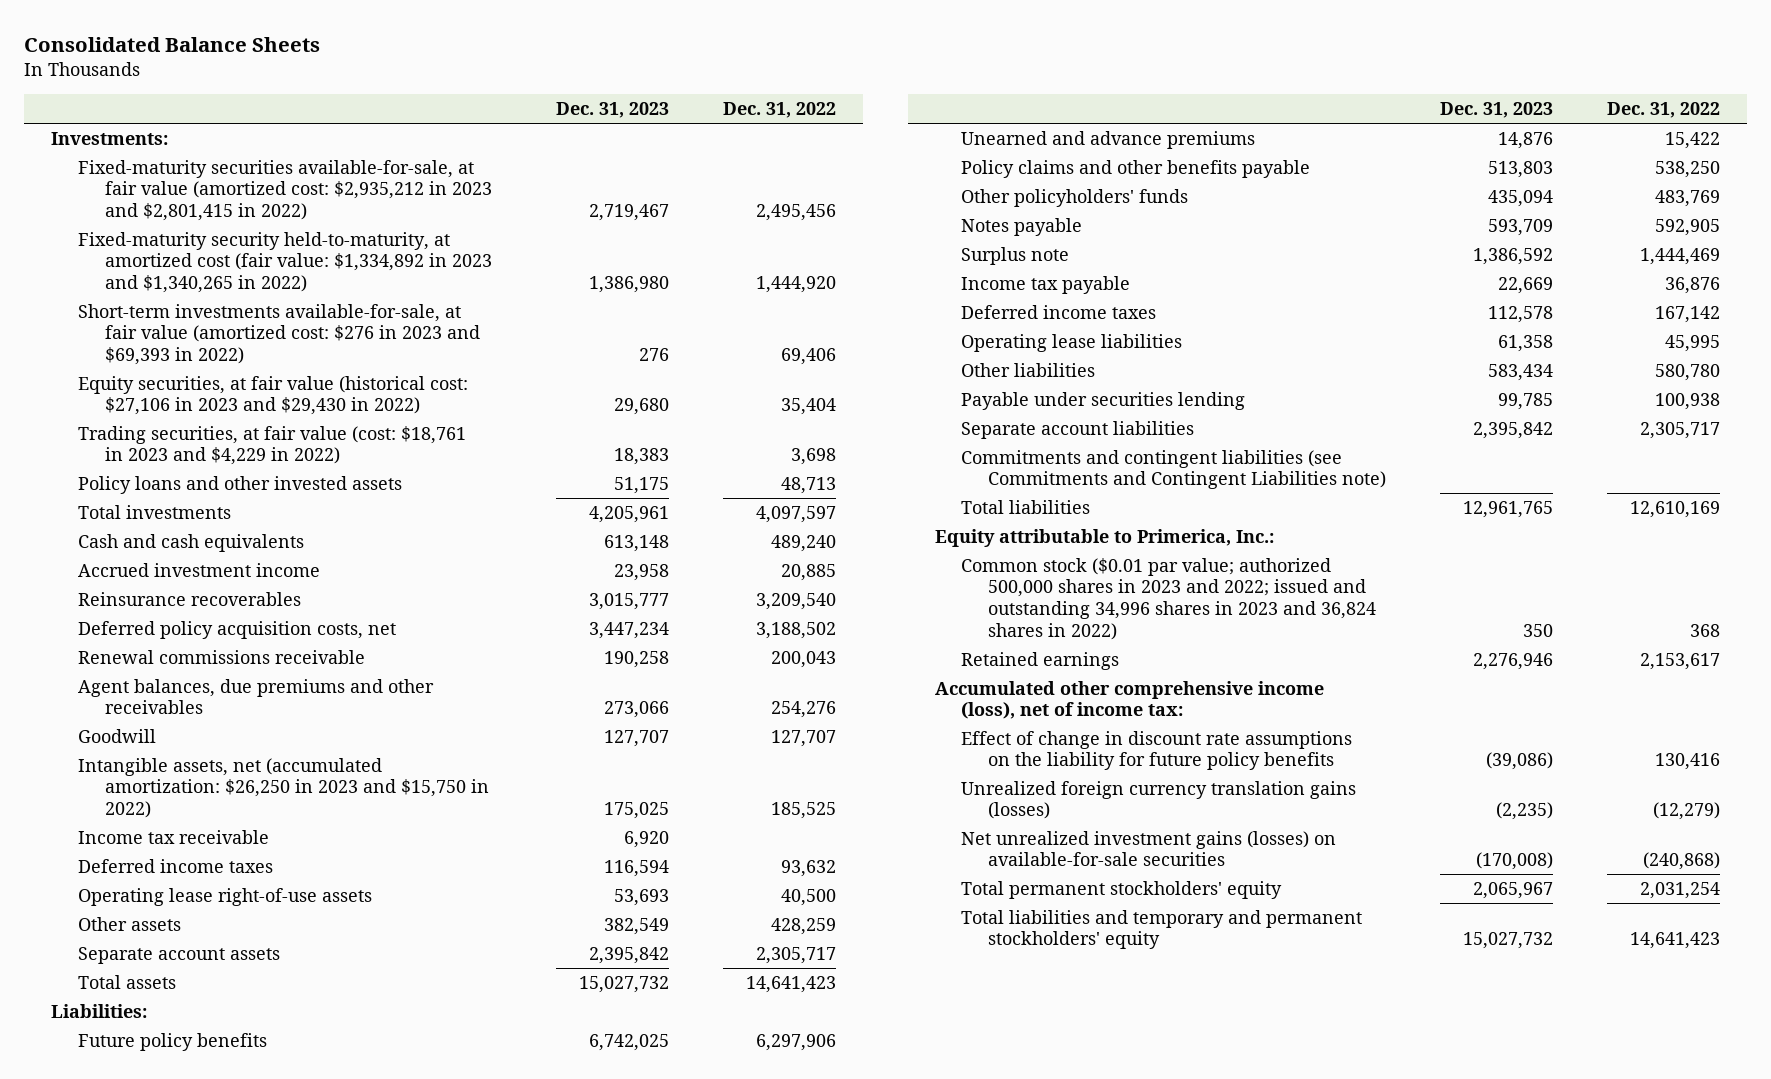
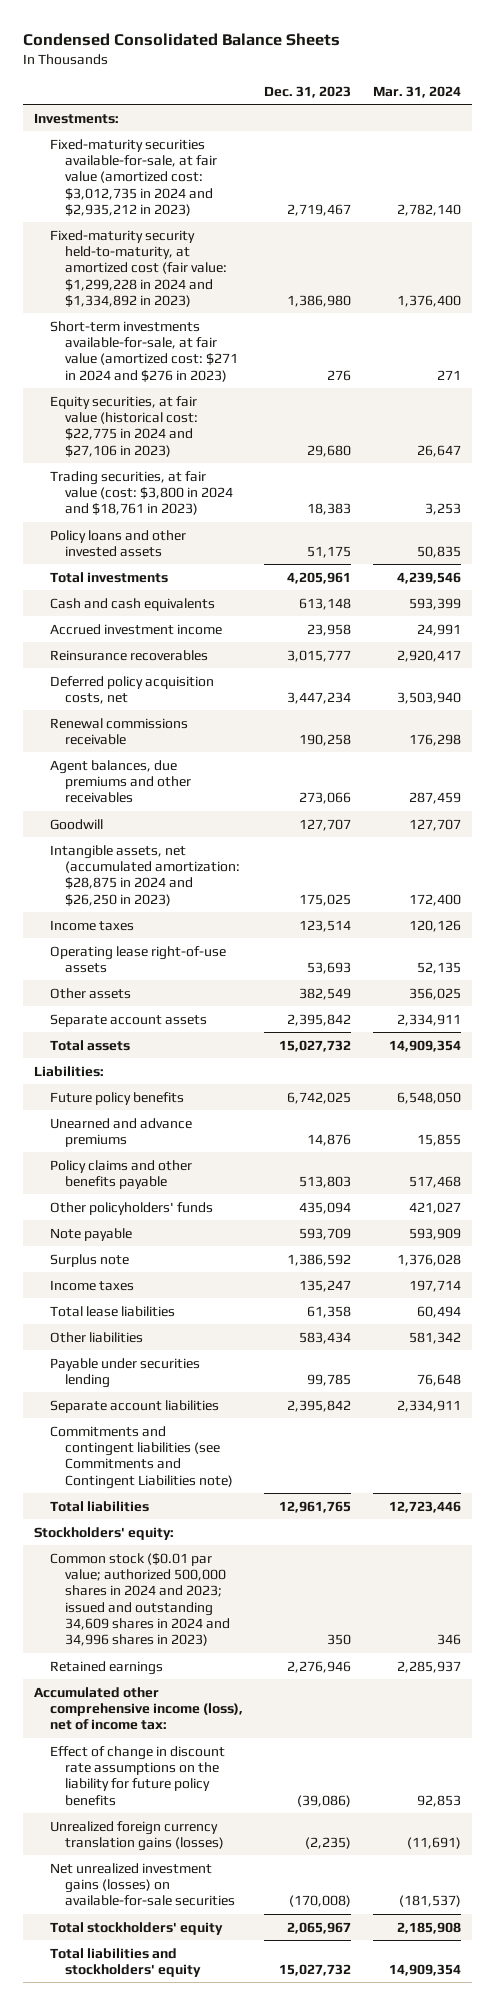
- Consolidated Balance Sheets
+ Condensed Consolidated Balance Sheets
- | Dec. 31, 2023 | Dec. 31, 2022
+ | Dec. 31, 2023 | Mar. 31, 2024
- Fixed-maturity securities available-for-sale, at fair value (amortized cost: $2,935,212 in 2023 and $2,801,415 in 2022) | 2,719,467 | 2,495,456
- Fixed-maturity security held-to-maturity, at amortized cost (fair value: $1,334,892 in 2023 and $1,340,265 in 2022) | 1,386,980 | 1,444,920
- Short-term investments available-for-sale, at fair value (amortized cost: $276 in 2023 and $69,393 in 2022) | 276 | 69,406
- Equity securities, at fair value (historical cost: $27,106 in 2023 and $29,430 in 2022) | 29,680 | 35,404
- Trading securities, at fair value (cost: $18,761 in 2023 and $4,229 in 2022) | 18,383 | 3,698
+ Fixed-maturity securities available-for-sale, at fair value (amortized cost: $3,012,735 in 2024 and $2,935,212 in 2023) | 2,719,467 | 2,782,140
+ Fixed-maturity security held-to-maturity, at amortized cost (fair value: $1,299,228 in 2024 and $1,334,892 in 2023) | 1,386,980 | 1,376,400
+ Short-term investments available-for-sale, at fair value (amortized cost: $271 in 2024 and $276 in 2023) | 276 | 271
+ Equity securities, at fair value (historical cost: $22,775 in 2024 and $27,106 in 2023) | 29,680 | 26,647
+ Trading securities, at fair value (cost: $3,800 in 2024 and $18,761 in 2023) | 18,383 | 3,253
- Intangible assets, net (accumulated amortization: $26,250 in 2023 and $15,750 in 2022) | 175,025 | 185,525
- Income tax receivable | 6,920 |
- Deferred income taxes | 116,594 | 93,632
+ Intangible assets, net (accumulated amortization: $28,875 in 2024 and $26,250 in 2023) | 175,025 | 172,400
+ Income taxes | 123,514 | 120,126
- Notes payable | 593,709 | 592,905
+ Note payable | 593,709 | 593,909
- Income tax payable | 22,669 | 36,876
- Deferred income taxes | 112,578 | 167,142
- Operating lease liabilities | 61,358 | 45,995
+ Income taxes | 135,247 | 197,714
+ Total lease liabilities | 61,358 | 60,494
- Equity attributable to Primerica, Inc.:
- Common stock ($0.01 par value; authorized 500,000 shares in 2023 and 2022; issued and outstanding 34,996 shares in 2023 and 36,824 shares in 2022) | 350 | 368
+ Stockholders' equity:
+ Common stock ($0.01 par value; authorized 500,000 shares in 2024 and 2023; issued and outstanding 34,609 shares in 2024 and 34,996 shares in 2023) | 350 | 346
- Total permanent stockholders' equity | 2,065,967 | 2,031,254
- Total liabilities and temporary and permanent stockholders' equity | 15,027,732 | 14,641,423
+ Total stockholders' equity | 2,065,967 | 2,185,908
+ Total liabilities and stockholders' equity | 15,027,732 | 14,909,354

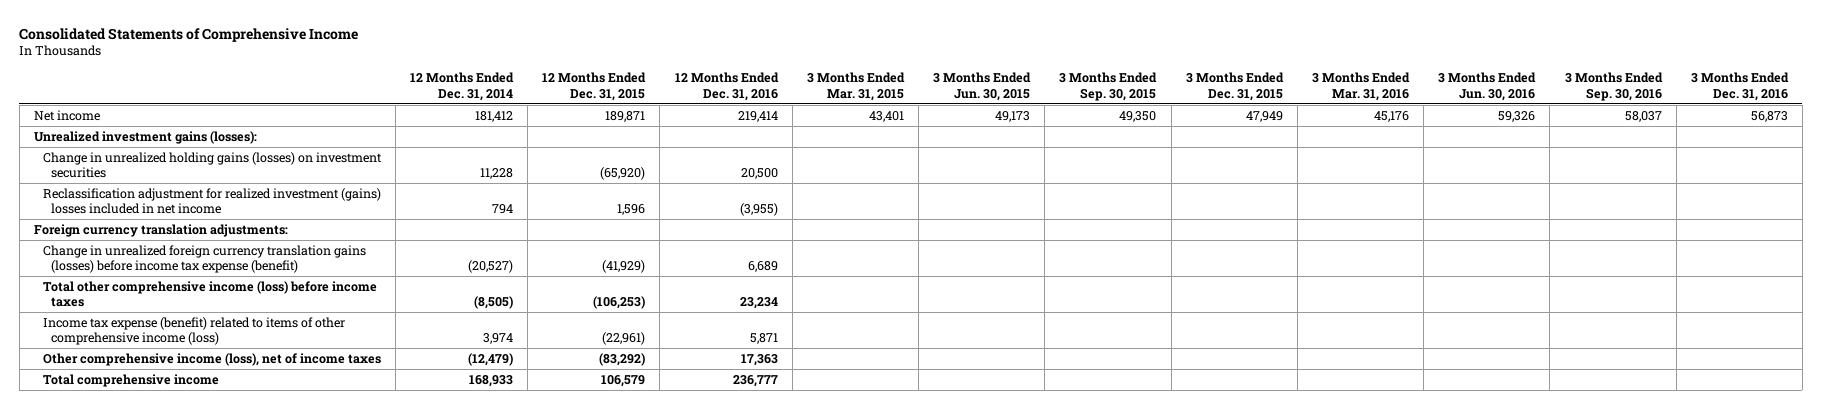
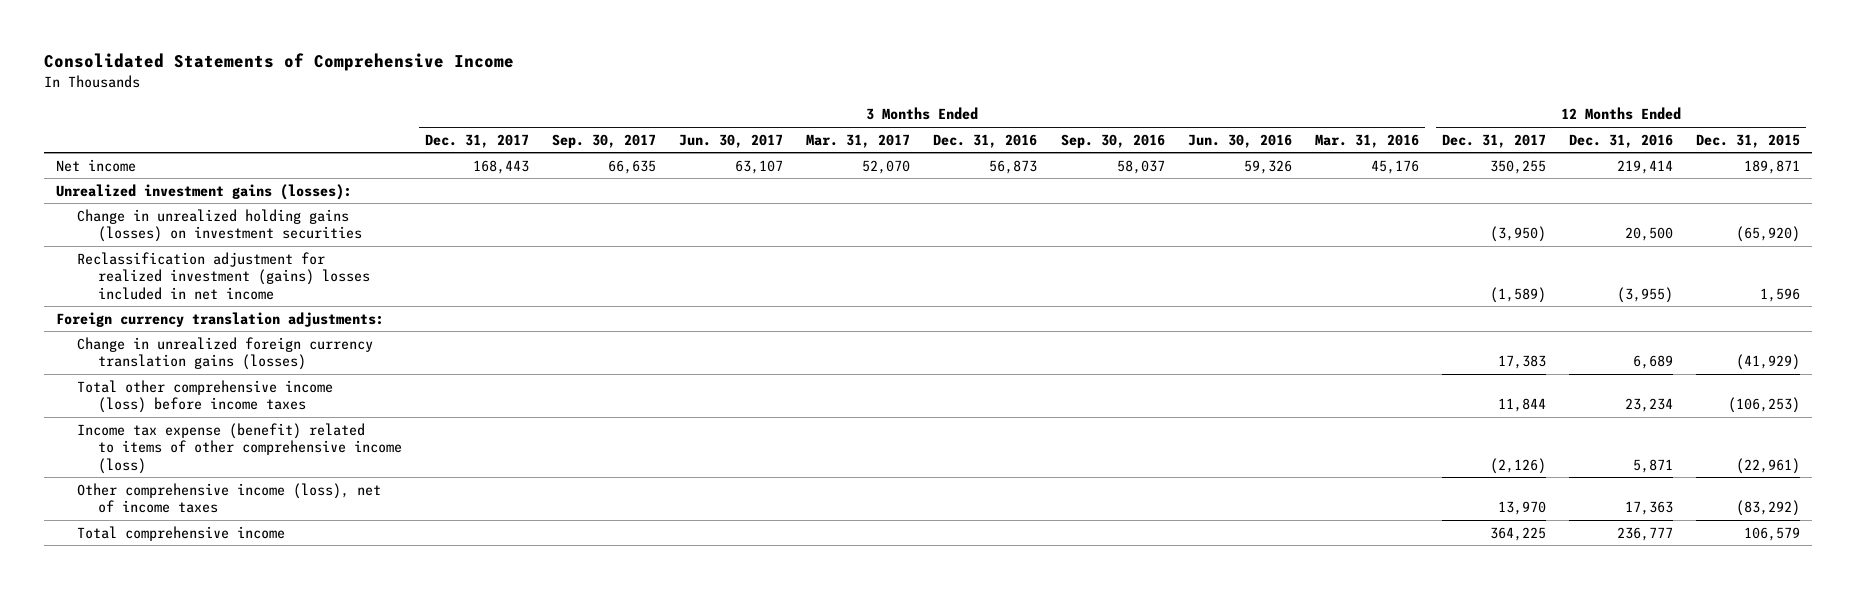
- | 12 Months Ended Dec. 31, 2014 | 12 Months Ended Dec. 31, 2015 | 12 Months Ended Dec. 31, 2016 | 3 Months Ended Mar. 31, 2015 | 3 Months Ended Jun. 30, 2015 | 3 Months Ended Sep. 30, 2015 | 3 Months Ended Dec. 31, 2015 | 3 Months Ended Mar. 31, 2016 | 3 Months Ended Jun. 30, 2016 | 3 Months Ended Sep. 30, 2016 | 3 Months Ended Dec. 31, 2016
+ | 3 Months Ended Dec. 31, 2017 | 3 Months Ended Sep. 30, 2017 | 3 Months Ended Jun. 30, 2017 | 3 Months Ended Mar. 31, 2017 | 3 Months Ended Dec. 31, 2016 | 3 Months Ended Sep. 30, 2016 | 3 Months Ended Jun. 30, 2016 | 3 Months Ended Mar. 31, 2016 | 12 Months Ended Dec. 31, 2017 | 12 Months Ended Dec. 31, 2016 | 12 Months Ended Dec. 31, 2015
- Change in unrealized foreign currency translation gains (losses) before income tax expense (benefit) | (20,527) | (41,929) | 6,689 | | | | | | | |
+ Change in unrealized foreign currency translation gains (losses) | | | | | | | | | 17,383 | 6,689 | (41,929)

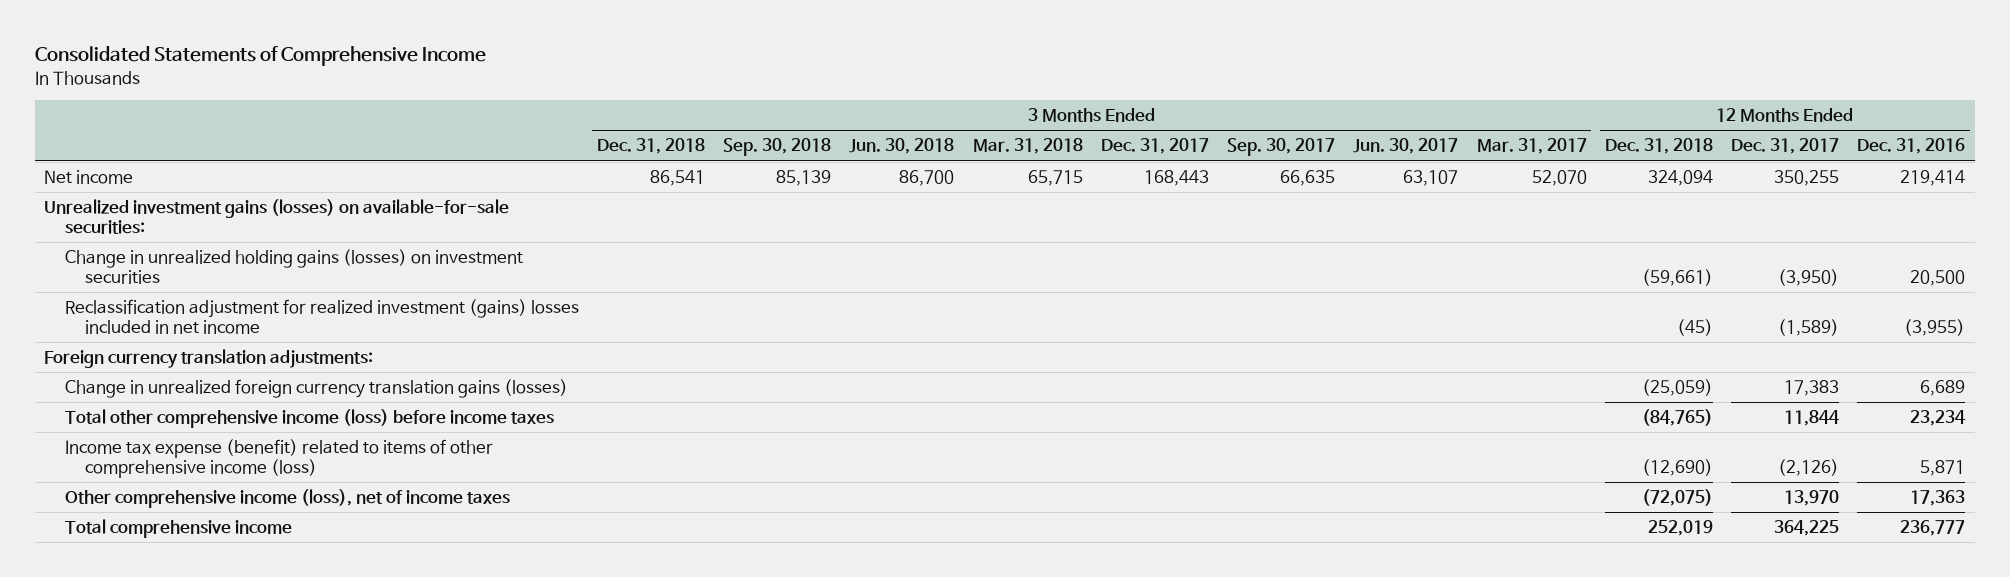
- | 3 Months Ended Dec. 31, 2017 | 3 Months Ended Sep. 30, 2017 | 3 Months Ended Jun. 30, 2017 | 3 Months Ended Mar. 31, 2017 | 3 Months Ended Dec. 31, 2016 | 3 Months Ended Sep. 30, 2016 | 3 Months Ended Jun. 30, 2016 | 3 Months Ended Mar. 31, 2016 | 12 Months Ended Dec. 31, 2017 | 12 Months Ended Dec. 31, 2016 | 12 Months Ended Dec. 31, 2015
+ | 3 Months Ended Dec. 31, 2018 | 3 Months Ended Sep. 30, 2018 | 3 Months Ended Jun. 30, 2018 | 3 Months Ended Mar. 31, 2018 | 3 Months Ended Dec. 31, 2017 | 3 Months Ended Sep. 30, 2017 | 3 Months Ended Jun. 30, 2017 | 3 Months Ended Mar. 31, 2017 | 12 Months Ended Dec. 31, 2018 | 12 Months Ended Dec. 31, 2017 | 12 Months Ended Dec. 31, 2016
- Unrealized investment gains (losses):
+ Unrealized investment gains (losses) on available-for-sale securities:

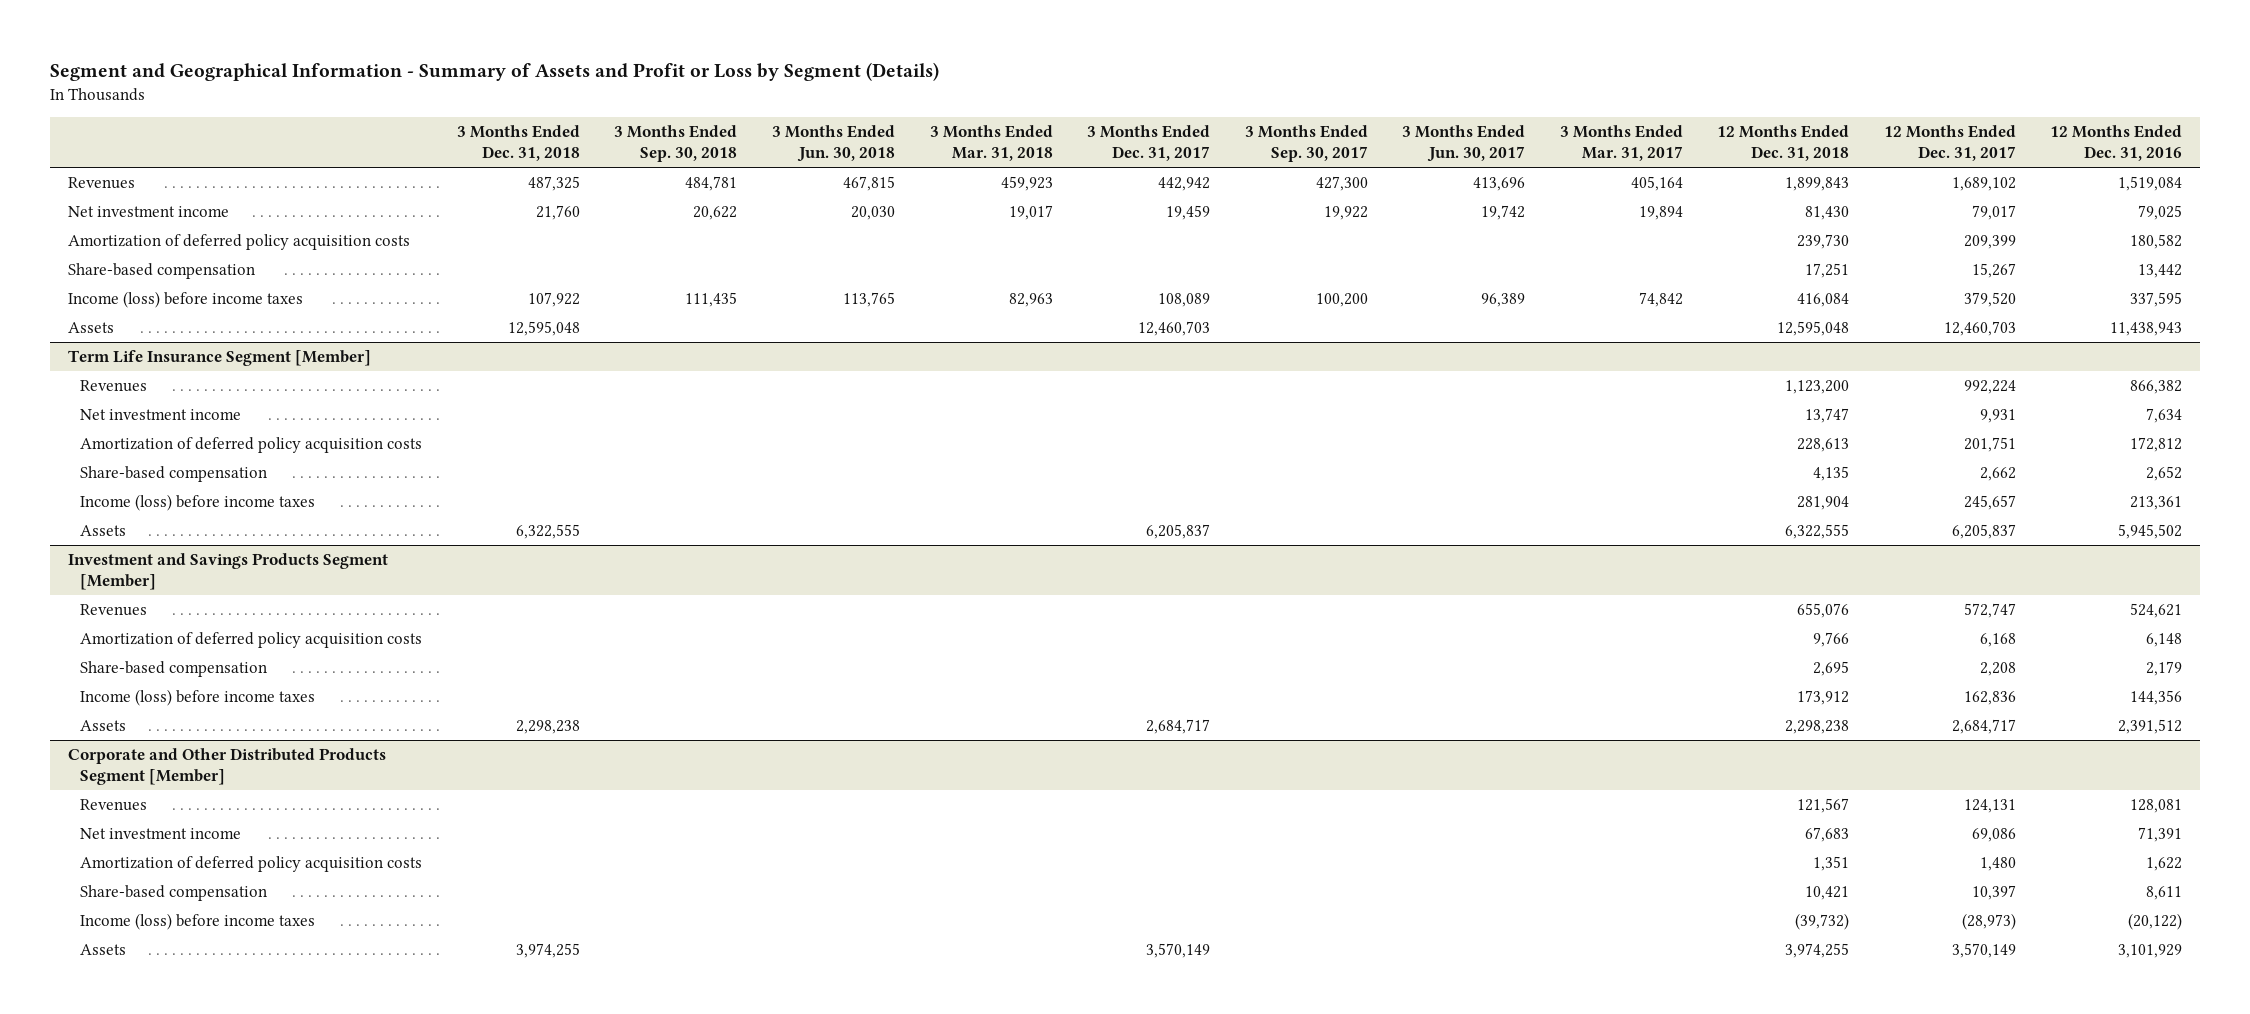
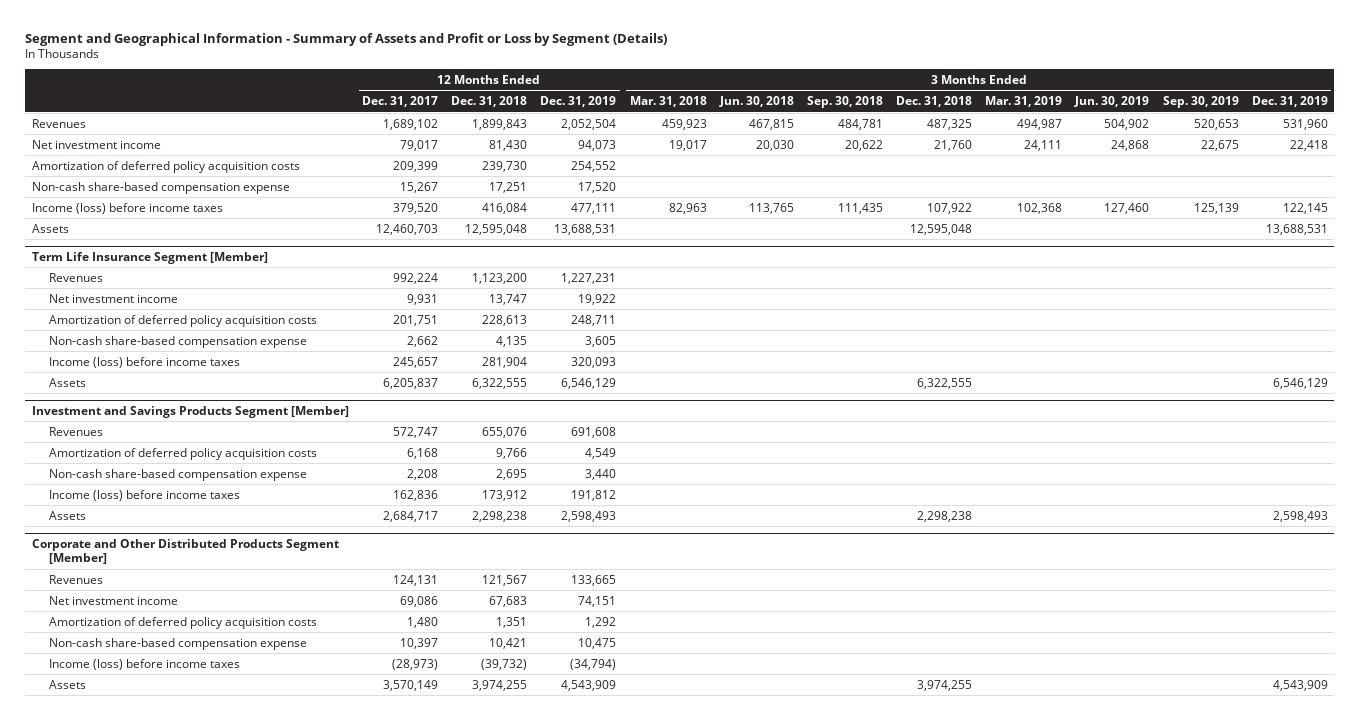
- | 3 Months Ended Dec. 31, 2018 | 3 Months Ended Sep. 30, 2018 | 3 Months Ended Jun. 30, 2018 | 3 Months Ended Mar. 31, 2018 | 3 Months Ended Dec. 31, 2017 | 3 Months Ended Sep. 30, 2017 | 3 Months Ended Jun. 30, 2017 | 3 Months Ended Mar. 31, 2017 | 12 Months Ended Dec. 31, 2018 | 12 Months Ended Dec. 31, 2017 | 12 Months Ended Dec. 31, 2016
+ | 12 Months Ended Dec. 31, 2017 | 12 Months Ended Dec. 31, 2018 | 12 Months Ended Dec. 31, 2019 | 3 Months Ended Mar. 31, 2018 | 3 Months Ended Jun. 30, 2018 | 3 Months Ended Sep. 30, 2018 | 3 Months Ended Dec. 31, 2018 | 3 Months Ended Mar. 31, 2019 | 3 Months Ended Jun. 30, 2019 | 3 Months Ended Sep. 30, 2019 | 3 Months Ended Dec. 31, 2019
- Share-based compensation | | | | | | | | | 17,251 | 15,267 | 13,442
+ Non-cash share-based compensation expense | 15,267 | 17,251 | 17,520 | | | | | | | |
@ Term Life Insurance Segment [Member]
- Share-based compensation | | | | | | | | | 4,135 | 2,662 | 2,652
+ Non-cash share-based compensation expense | 2,662 | 4,135 | 3,605 | | | | | | | |
@ Investment and Savings Products Segment [Member]
- Share-based compensation | | | | | | | | | 2,695 | 2,208 | 2,179
+ Non-cash share-based compensation expense | 2,208 | 2,695 | 3,440 | | | | | | | |
@ Corporate and Other Distributed Products Segment [Member]
- Share-based compensation | | | | | | | | | 10,421 | 10,397 | 8,611
+ Non-cash share-based compensation expense | 10,397 | 10,421 | 10,475 | | | | | | | |

